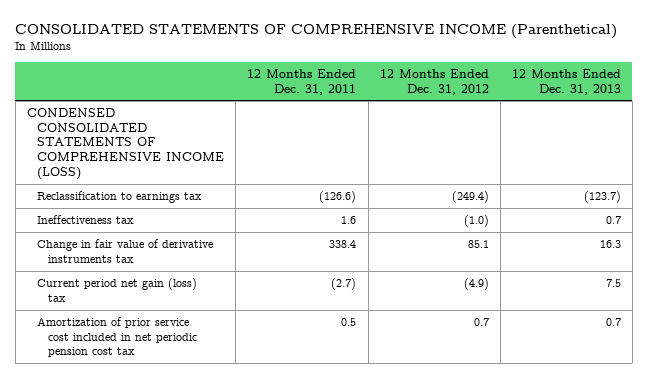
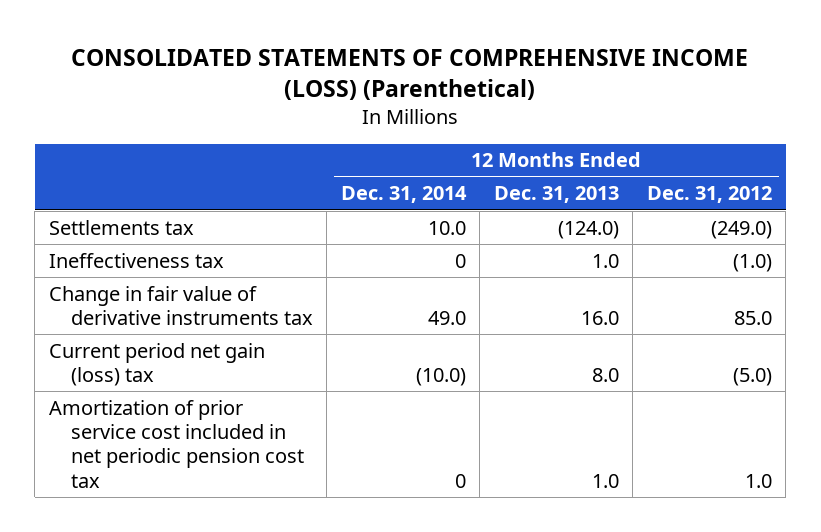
- CONSOLIDATED STATEMENTS OF COMPREHENSIVE INCOME (Parenthetical)
+ CONSOLIDATED STATEMENTS OF COMPREHENSIVE INCOME (LOSS) (Parenthetical)
- | 12 Months Ended Dec. 31, 2011 | 12 Months Ended Dec. 31, 2012 | 12 Months Ended Dec. 31, 2013
+ | 12 Months Ended Dec. 31, 2014 | 12 Months Ended Dec. 31, 2013 | 12 Months Ended Dec. 31, 2012
- CONDENSED CONSOLIDATED STATEMENTS OF COMPREHENSIVE INCOME (LOSS)
- Reclassification to earnings tax | (126.6) | (249.4) | (123.7)
- Ineffectiveness tax | 1.6 | (1.0) | 0.7
- Change in fair value of derivative instruments tax | 338.4 | 85.1 | 16.3
- Current period net gain (loss) tax | (2.7) | (4.9) | 7.5
- Amortization of prior service cost included in net periodic pension cost tax | 0.5 | 0.7 | 0.7
+ Settlements tax | 10.0 | (124.0) | (249.0)
+ Ineffectiveness tax | 0 | 1.0 | (1.0)
+ Change in fair value of derivative instruments tax | 49.0 | 16.0 | 85.0
+ Current period net gain (loss) tax | (10.0) | 8.0 | (5.0)
+ Amortization of prior service cost included in net periodic pension cost tax | 0 | 1.0 | 1.0

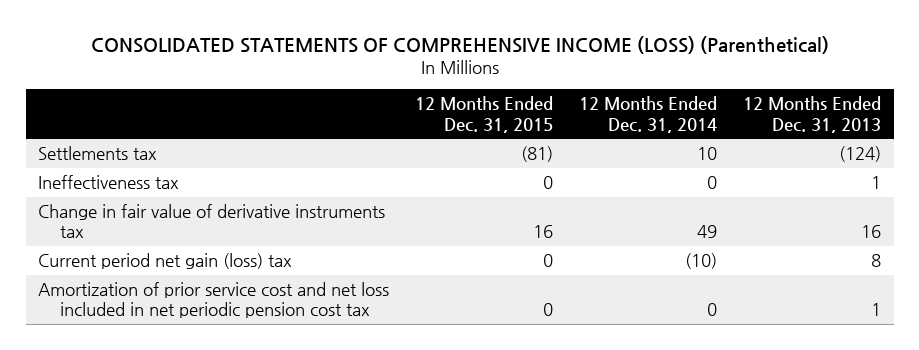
- | 12 Months Ended Dec. 31, 2014 | 12 Months Ended Dec. 31, 2013 | 12 Months Ended Dec. 31, 2012
+ | 12 Months Ended Dec. 31, 2015 | 12 Months Ended Dec. 31, 2014 | 12 Months Ended Dec. 31, 2013
- Settlements tax | 10.0 | (124.0) | (249.0)
- Ineffectiveness tax | 0 | 1.0 | (1.0)
- Change in fair value of derivative instruments tax | 49.0 | 16.0 | 85.0
- Current period net gain (loss) tax | (10.0) | 8.0 | (5.0)
- Amortization of prior service cost included in net periodic pension cost tax | 0 | 1.0 | 1.0
+ Settlements tax | (81) | 10 | (124)
+ Ineffectiveness tax | 0 | 0 | 1
+ Change in fair value of derivative instruments tax | 16 | 49 | 16
+ Current period net gain (loss) tax | 0 | (10) | 8
+ Amortization of prior service cost and net loss included in net periodic pension cost tax | 0 | 0 | 1

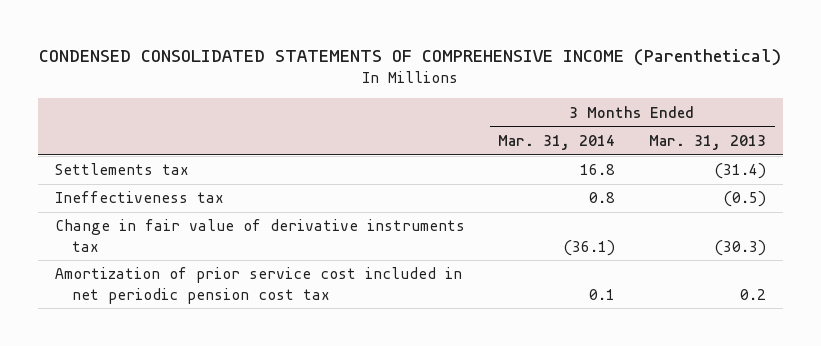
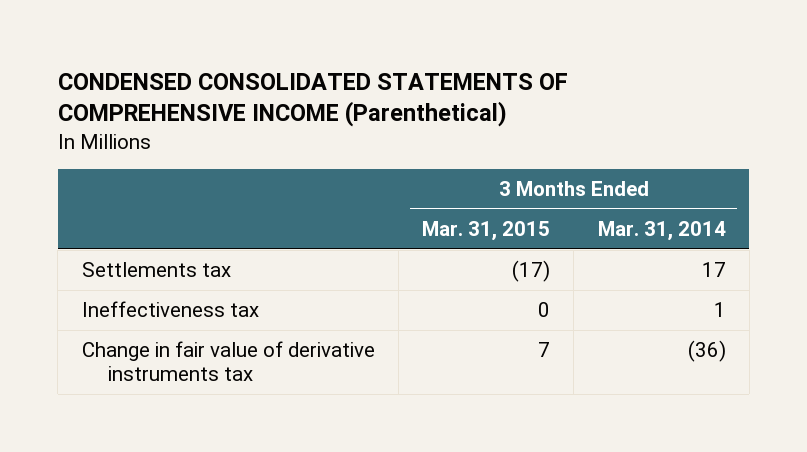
- | 3 Months Ended Mar. 31, 2014 | 3 Months Ended Mar. 31, 2013
+ | 3 Months Ended Mar. 31, 2015 | 3 Months Ended Mar. 31, 2014
- Settlements tax | 16.8 | (31.4)
- Ineffectiveness tax | 0.8 | (0.5)
- Change in fair value of derivative instruments tax | (36.1) | (30.3)
- Amortization of prior service cost included in net periodic pension cost tax | 0.1 | 0.2
+ Settlements tax | (17) | 17
+ Ineffectiveness tax | 0 | 1
+ Change in fair value of derivative instruments tax | 7 | (36)

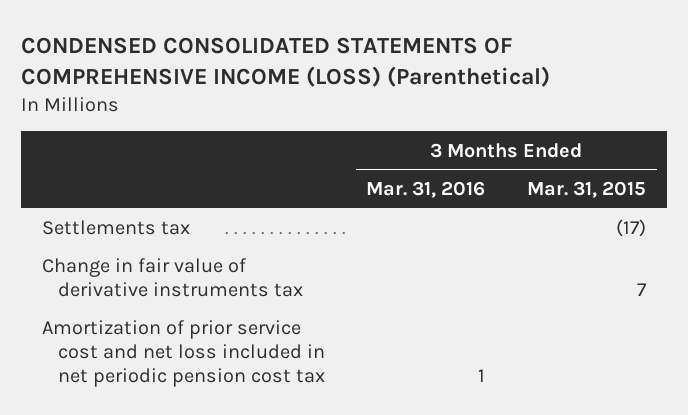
- CONDENSED CONSOLIDATED STATEMENTS OF COMPREHENSIVE INCOME (Parenthetical)
+ CONDENSED CONSOLIDATED STATEMENTS OF COMPREHENSIVE INCOME (LOSS) (Parenthetical)
- | 3 Months Ended Mar. 31, 2015 | 3 Months Ended Mar. 31, 2014
+ | 3 Months Ended Mar. 31, 2016 | 3 Months Ended Mar. 31, 2015
- Ineffectiveness tax | 0 | 1
+ Amortization of prior service cost and net loss included in net periodic pension cost tax | 1 |

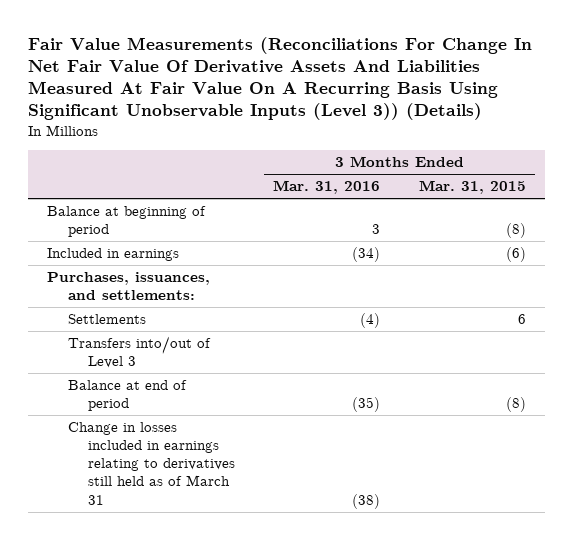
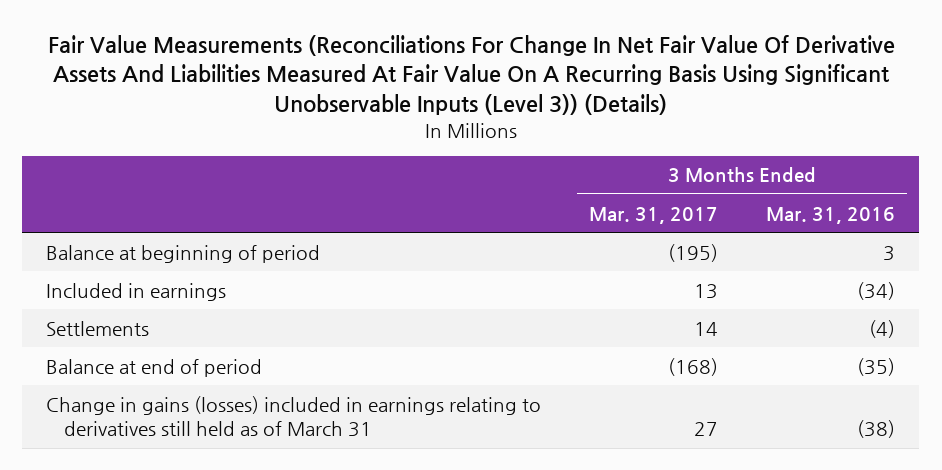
- | 3 Months Ended Mar. 31, 2016 | 3 Months Ended Mar. 31, 2015
+ | 3 Months Ended Mar. 31, 2017 | 3 Months Ended Mar. 31, 2016
- Purchases, issuances, and settlements:
- Transfers into/out of Level 3
- Change in losses included in earnings relating to derivatives still held as of March 31 | (38) |
+ Change in gains (losses) included in earnings relating to derivatives still held as of March 31 | 27 | (38)

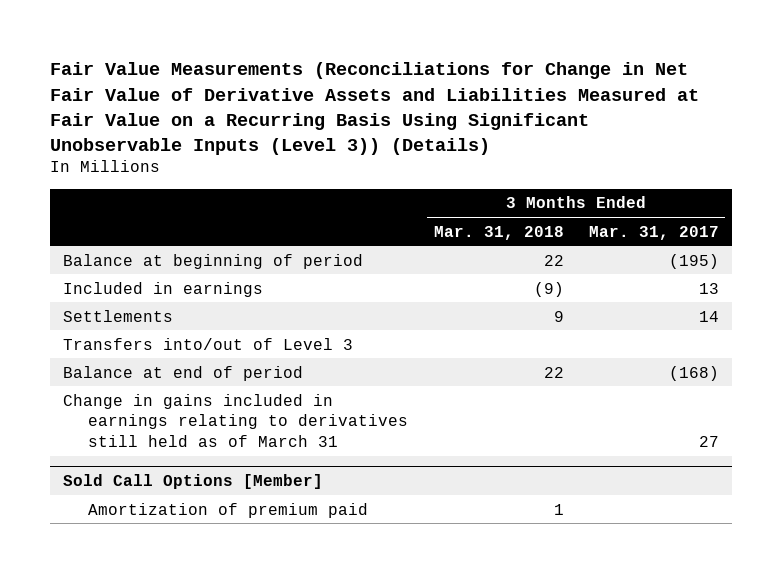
- Fair Value Measurements (Reconciliations For Change In Net Fair Value Of Derivative Assets And Liabilities Measured At Fair Value On A Recurring Basis Using Significant Unobservable Inputs (Level 3)) (Details)
+ Fair Value Measurements (Reconciliations for Change in Net Fair Value of Derivative Assets and Liabilities Measured at Fair Value on a Recurring Basis Using Significant Unobservable Inputs (Level 3)) (Details)
- | 3 Months Ended Mar. 31, 2017 | 3 Months Ended Mar. 31, 2016
+ | 3 Months Ended Mar. 31, 2018 | 3 Months Ended Mar. 31, 2017
+ Transfers into/out of Level 3
- Change in gains (losses) included in earnings relating to derivatives still held as of March 31 | 27 | (38)
+ Change in gains included in earnings relating to derivatives still held as of March 31 | | 27
+ Sold Call Options [Member]
+ Amortization of premium paid | 1 |

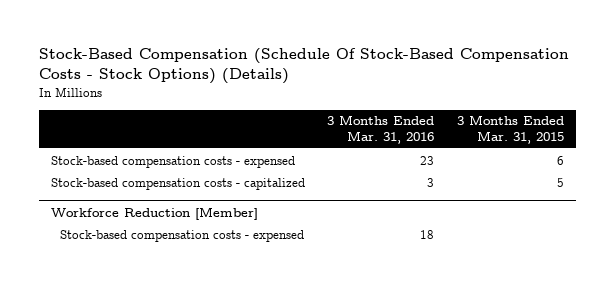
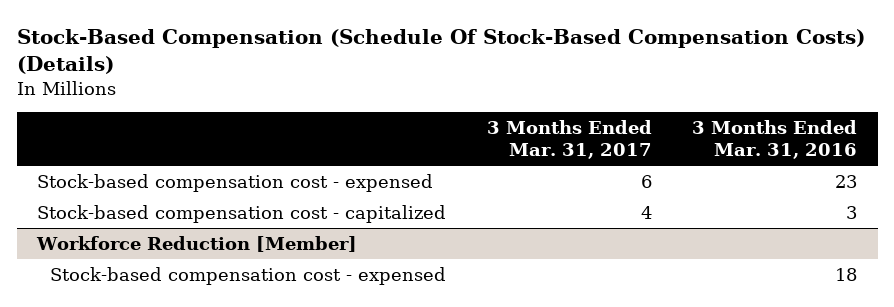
- Stock-Based Compensation (Schedule Of Stock-Based Compensation Costs - Stock Options) (Details)
+ Stock-Based Compensation (Schedule Of Stock-Based Compensation Costs) (Details)
- | 3 Months Ended Mar. 31, 2016 | 3 Months Ended Mar. 31, 2015
+ | 3 Months Ended Mar. 31, 2017 | 3 Months Ended Mar. 31, 2016
- Stock-based compensation costs - expensed | 23 | 6
- Stock-based compensation costs - capitalized | 3 | 5
+ Stock-based compensation cost - expensed | 6 | 23
+ Stock-based compensation cost - capitalized | 4 | 3
@ Workforce Reduction [Member]
- Stock-based compensation costs - expensed | 18 |
+ Stock-based compensation cost - expensed | | 18

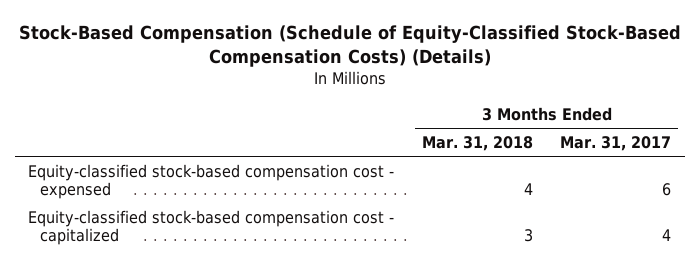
- Stock-Based Compensation (Schedule Of Stock-Based Compensation Costs) (Details)
+ Stock-Based Compensation (Schedule of Equity-Classified Stock-Based Compensation Costs) (Details)
- | 3 Months Ended Mar. 31, 2017 | 3 Months Ended Mar. 31, 2016
+ | 3 Months Ended Mar. 31, 2018 | 3 Months Ended Mar. 31, 2017
- Stock-based compensation cost - expensed | 6 | 23
- Stock-based compensation cost - capitalized | 4 | 3
- Workforce Reduction [Member]
- Stock-based compensation cost - expensed | | 18
+ Equity-classified stock-based compensation cost - expensed | 4 | 6
+ Equity-classified stock-based compensation cost - capitalized | 3 | 4

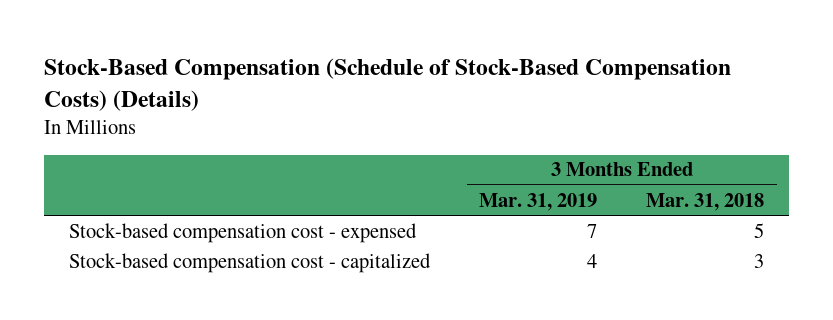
- Stock-Based Compensation (Schedule of Equity-Classified Stock-Based Compensation Costs) (Details)
+ Stock-Based Compensation (Schedule of Stock-Based Compensation Costs) (Details)
- | 3 Months Ended Mar. 31, 2018 | 3 Months Ended Mar. 31, 2017
+ | 3 Months Ended Mar. 31, 2019 | 3 Months Ended Mar. 31, 2018
- Equity-classified stock-based compensation cost - expensed | 4 | 6
- Equity-classified stock-based compensation cost - capitalized | 3 | 4
+ Stock-based compensation cost - expensed | 7 | 5
+ Stock-based compensation cost - capitalized | 4 | 3

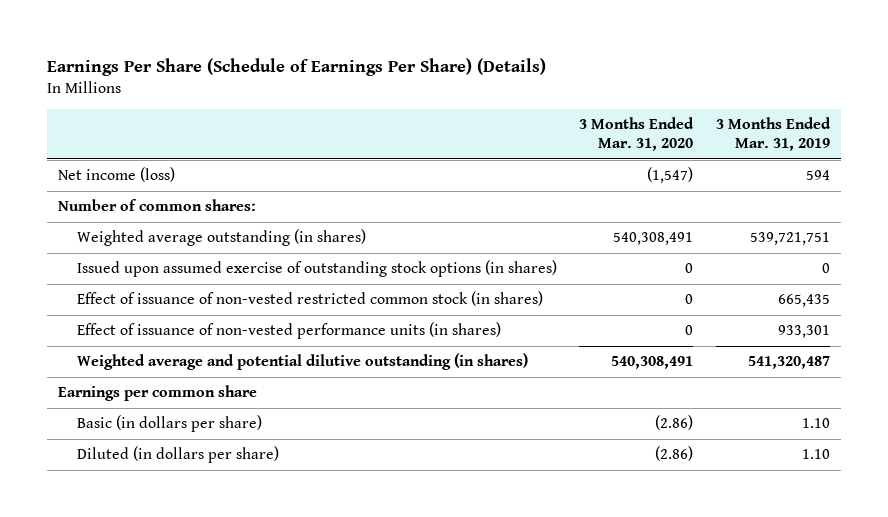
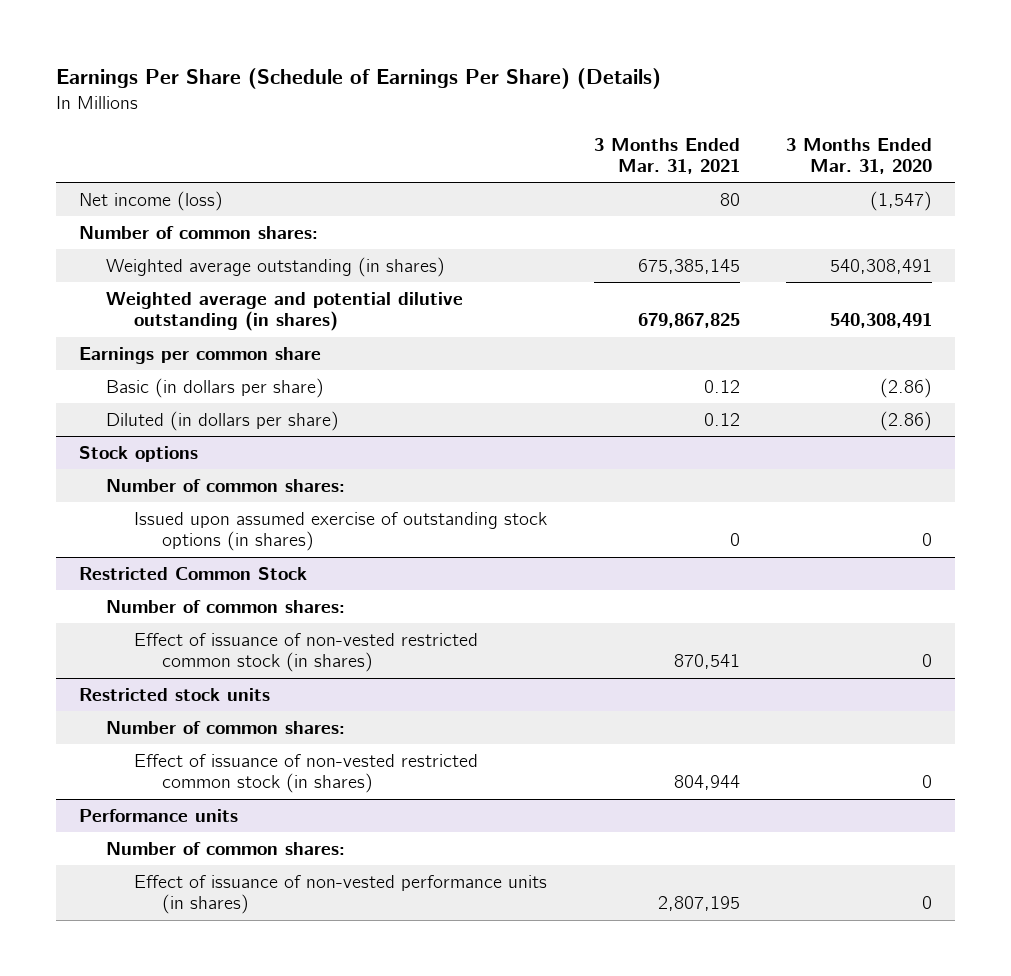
- | 3 Months Ended Mar. 31, 2020 | 3 Months Ended Mar. 31, 2019
+ | 3 Months Ended Mar. 31, 2021 | 3 Months Ended Mar. 31, 2020
- Issued upon assumed exercise of outstanding stock options (in shares) | 0 | 0
- Effect of issuance of non-vested restricted common stock (in shares) | 0 | 665,435
- Effect of issuance of non-vested performance units (in shares) | 0 | 933,301
+ Stock options
+ Number of common shares:
+ Issued upon assumed exercise of outstanding stock options (in shares) | 0 | 0
+ Restricted Common Stock
+ Number of common shares:
+ Effect of issuance of non-vested restricted common stock (in shares) | 870,541 | 0
+ Restricted stock units
+ Number of common shares:
+ Effect of issuance of non-vested restricted common stock (in shares) | 804,944 | 0
+ Performance units
+ Number of common shares:
+ Effect of issuance of non-vested performance units (in shares) | 2,807,195 | 0

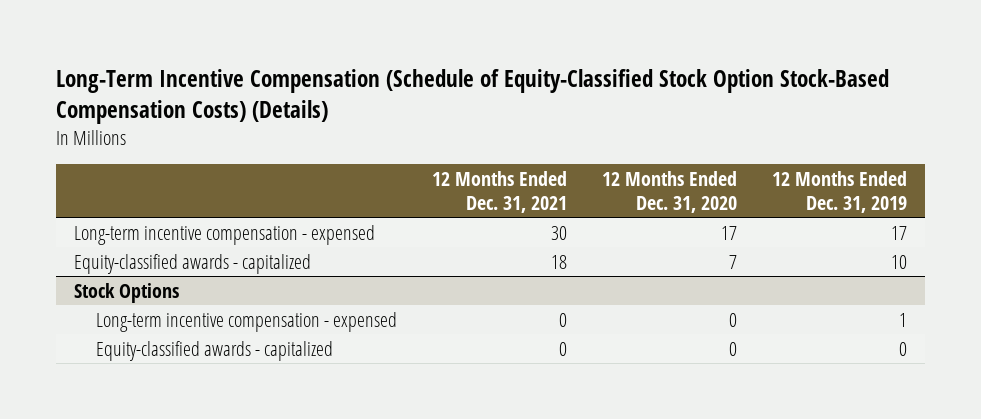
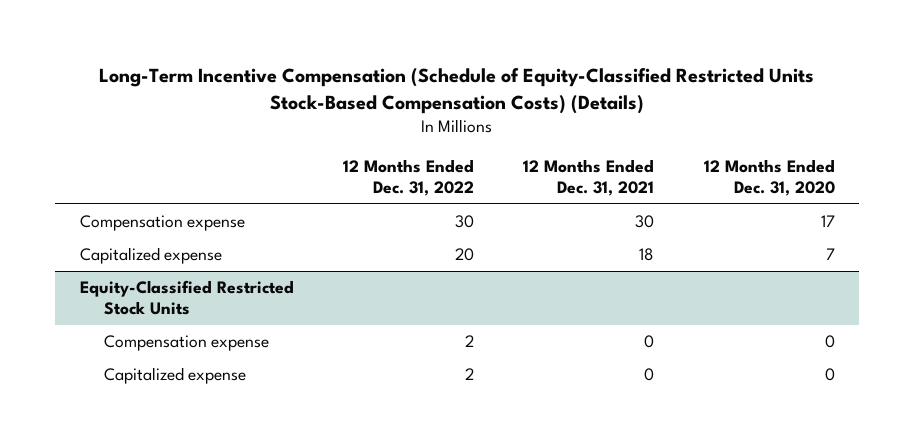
- Long-Term Incentive Compensation (Schedule of Equity-Classified Stock Option Stock-Based Compensation Costs) (Details)
+ Long-Term Incentive Compensation (Schedule of Equity-Classified Restricted Units Stock-Based Compensation Costs) (Details)
- | 12 Months Ended Dec. 31, 2021 | 12 Months Ended Dec. 31, 2020 | 12 Months Ended Dec. 31, 2019
+ | 12 Months Ended Dec. 31, 2022 | 12 Months Ended Dec. 31, 2021 | 12 Months Ended Dec. 31, 2020
- Long-term incentive compensation - expensed | 30 | 17 | 17
- Equity-classified awards - capitalized | 18 | 7 | 10
- Stock Options
- Long-term incentive compensation - expensed | 0 | 0 | 1
- Equity-classified awards - capitalized | 0 | 0 | 0
+ Compensation expense | 30 | 30 | 17
+ Capitalized expense | 20 | 18 | 7
+ Equity-Classified Restricted Stock Units
+ Compensation expense | 2 | 0 | 0
+ Capitalized expense | 2 | 0 | 0

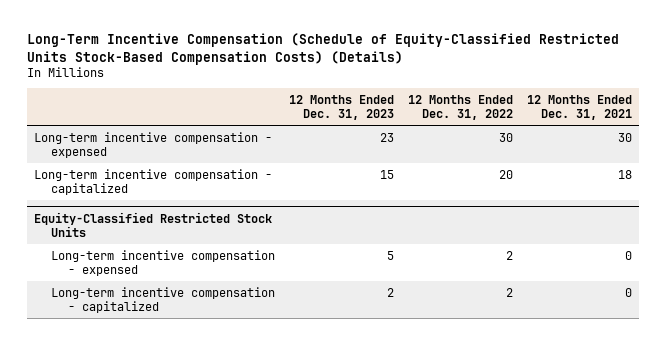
- | 12 Months Ended Dec. 31, 2022 | 12 Months Ended Dec. 31, 2021 | 12 Months Ended Dec. 31, 2020
+ | 12 Months Ended Dec. 31, 2023 | 12 Months Ended Dec. 31, 2022 | 12 Months Ended Dec. 31, 2021
- Compensation expense | 30 | 30 | 17
- Capitalized expense | 20 | 18 | 7
+ Long-term incentive compensation - expensed | 23 | 30 | 30
+ Long-term incentive compensation - capitalized | 15 | 20 | 18
@ Equity-Classified Restricted Stock Units
- Compensation expense | 2 | 0 | 0
- Capitalized expense | 2 | 0 | 0
+ Long-term incentive compensation - expensed | 5 | 2 | 0
+ Long-term incentive compensation - capitalized | 2 | 2 | 0

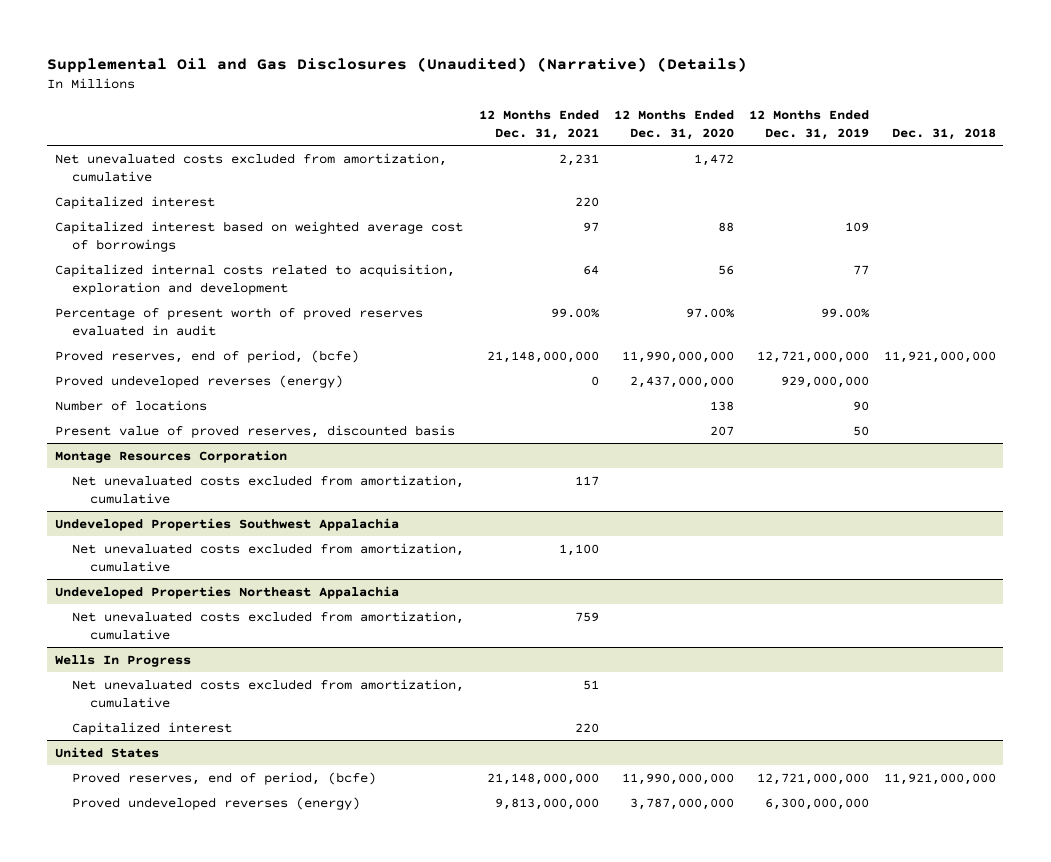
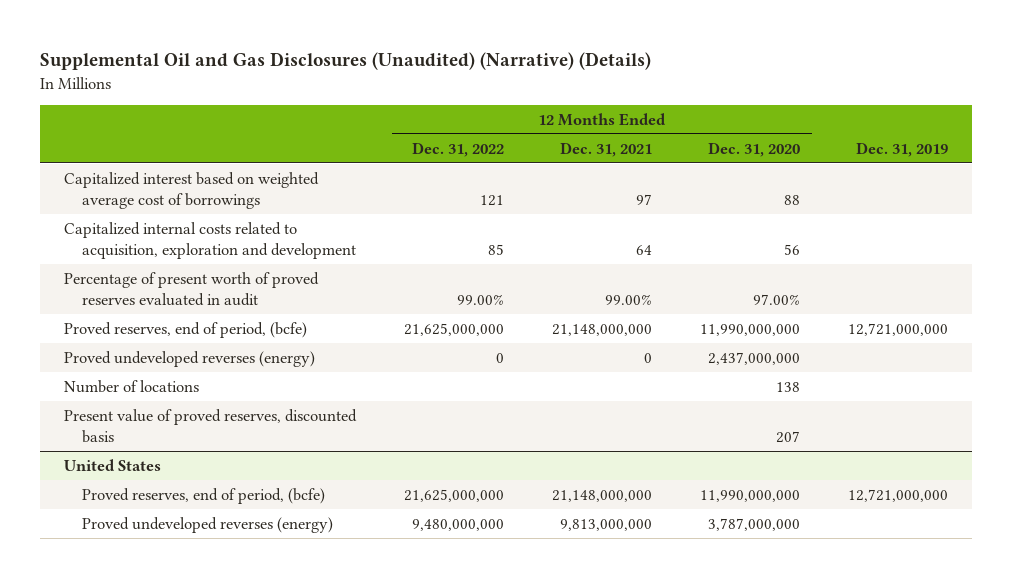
- | 12 Months Ended Dec. 31, 2021 | 12 Months Ended Dec. 31, 2020 | 12 Months Ended Dec. 31, 2019 | Dec. 31, 2018
+ | 12 Months Ended Dec. 31, 2022 | 12 Months Ended Dec. 31, 2021 | 12 Months Ended Dec. 31, 2020 | Dec. 31, 2019
- Net unevaluated costs excluded from amortization, cumulative | 2,231 | 1,472 | |
- Capitalized interest | 220 | | |
- Montage Resources Corporation
- Net unevaluated costs excluded from amortization, cumulative | 117 | | |
- Undeveloped Properties Southwest Appalachia
- Net unevaluated costs excluded from amortization, cumulative | 1,100 | | |
- Undeveloped Properties Northeast Appalachia
- Net unevaluated costs excluded from amortization, cumulative | 759 | | |
- Wells In Progress
- Net unevaluated costs excluded from amortization, cumulative | 51 | | |
- Capitalized interest | 220 | | |

